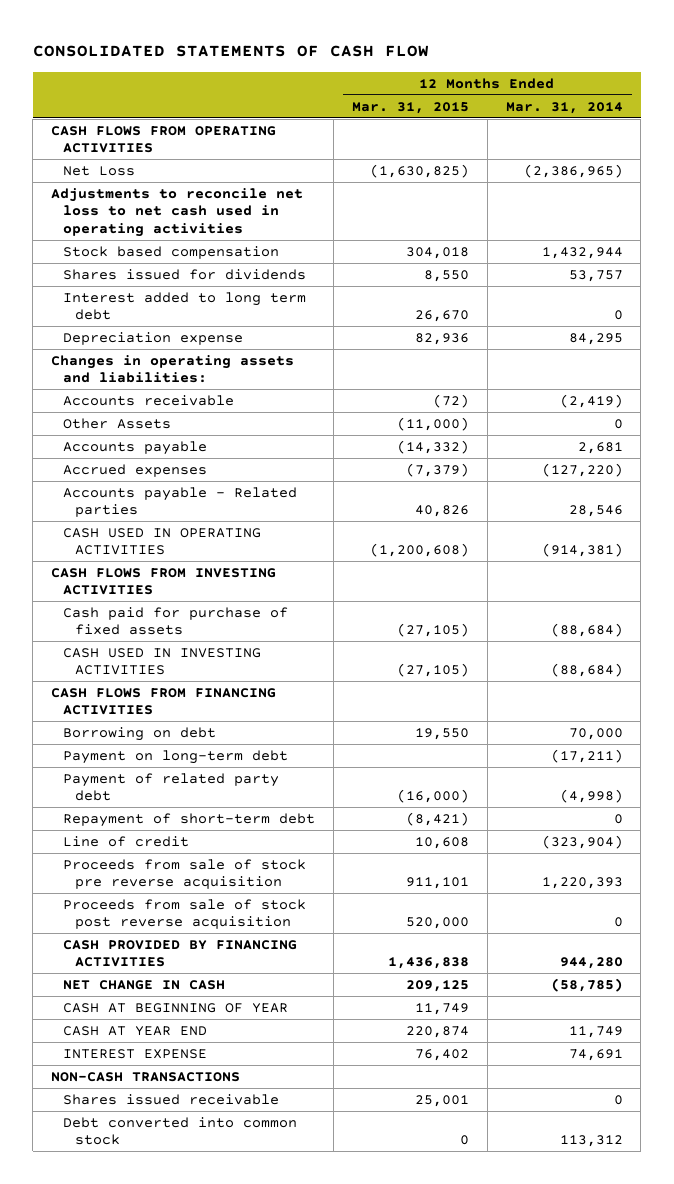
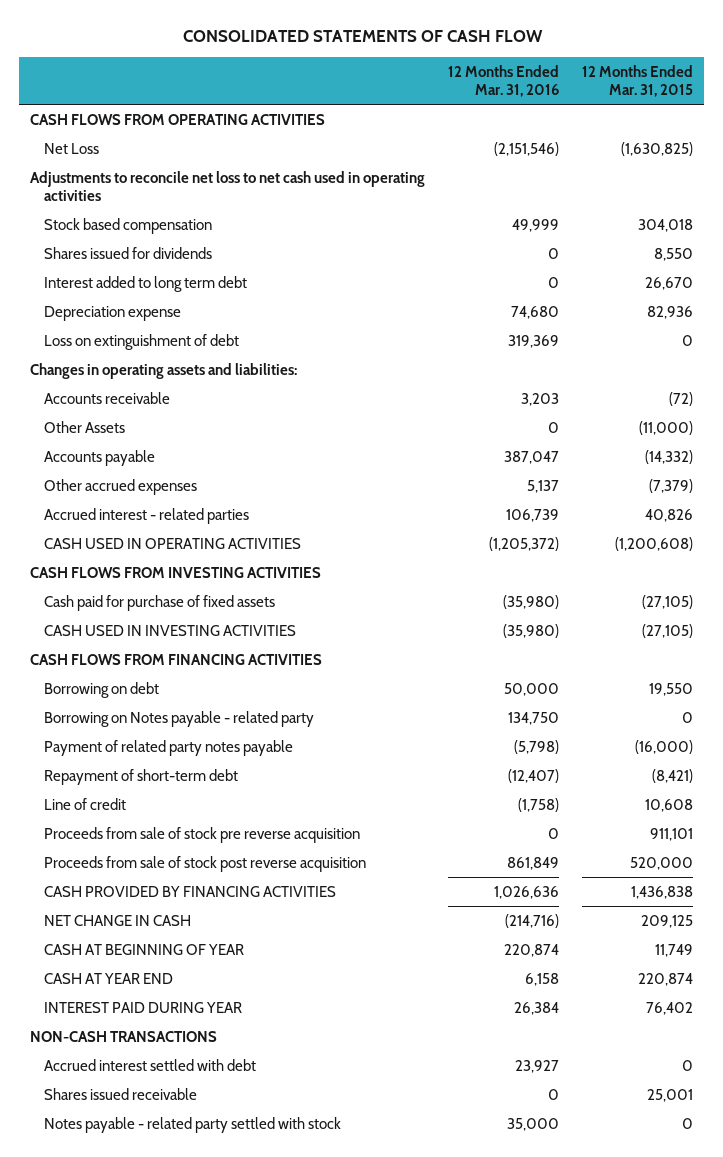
- | 12 Months Ended Mar. 31, 2015 | 12 Months Ended Mar. 31, 2014
+ | 12 Months Ended Mar. 31, 2016 | 12 Months Ended Mar. 31, 2015
+ Loss on extinguishment of debt | 319,369 | 0
- Accrued expenses | (7,379) | (127,220)
- Accounts payable - Related parties | 40,826 | 28,546
+ Other accrued expenses | 5,137 | (7,379)
+ Accrued interest - related parties | 106,739 | 40,826
- Payment on long-term debt | | (17,211)
- Payment of related party debt | (16,000) | (4,998)
+ Borrowing on Notes payable - related party | 134,750 | 0
+ Payment of related party notes payable | (5,798) | (16,000)
- INTEREST EXPENSE | 76,402 | 74,691
+ INTEREST PAID DURING YEAR | 26,384 | 76,402
+ Accrued interest settled with debt | 23,927 | 0
- Debt converted into common stock | 0 | 113,312
+ Notes payable - related party settled with stock | 35,000 | 0

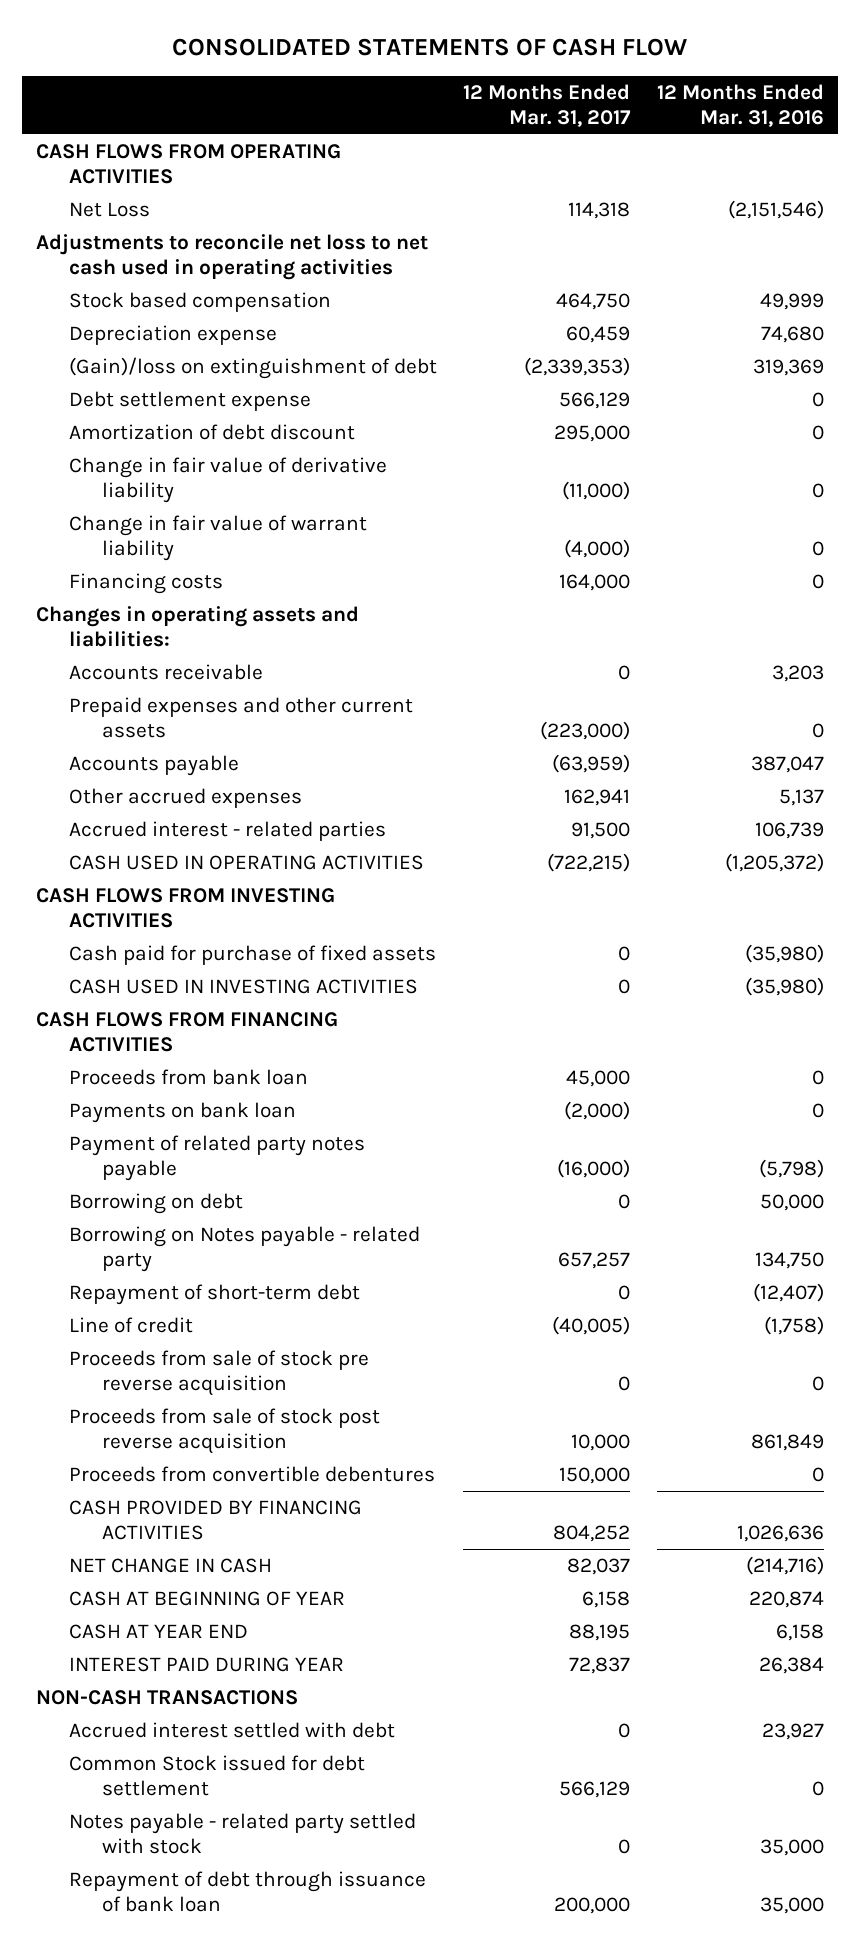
- | 12 Months Ended Mar. 31, 2016 | 12 Months Ended Mar. 31, 2015
+ | 12 Months Ended Mar. 31, 2017 | 12 Months Ended Mar. 31, 2016
- Shares issued for dividends | 0 | 8,550
- Interest added to long term debt | 0 | 26,670
- Loss on extinguishment of debt | 319,369 | 0
+ (Gain)/loss on extinguishment of debt | (2,339,353) | 319,369
+ Debt settlement expense | 566,129 | 0
+ Amortization of debt discount | 295,000 | 0
+ Change in fair value of derivative liability | (11,000) | 0
+ Change in fair value of warrant liability | (4,000) | 0
+ Financing costs | 164,000 | 0
- Other Assets | 0 | (11,000)
+ Prepaid expenses and other current assets | (223,000) | 0
+ Proceeds from bank loan | 45,000 | 0
+ Payments on bank loan | (2,000) | 0
moved up: Payment of related party notes payable | (16,000) | (5,798)
+ Proceeds from convertible debentures | 150,000 | 0
- Shares issued receivable | 0 | 25,001
+ Common Stock issued for debt settlement | 566,129 | 0
+ Repayment of debt through issuance of bank loan | 200,000 | 35,000

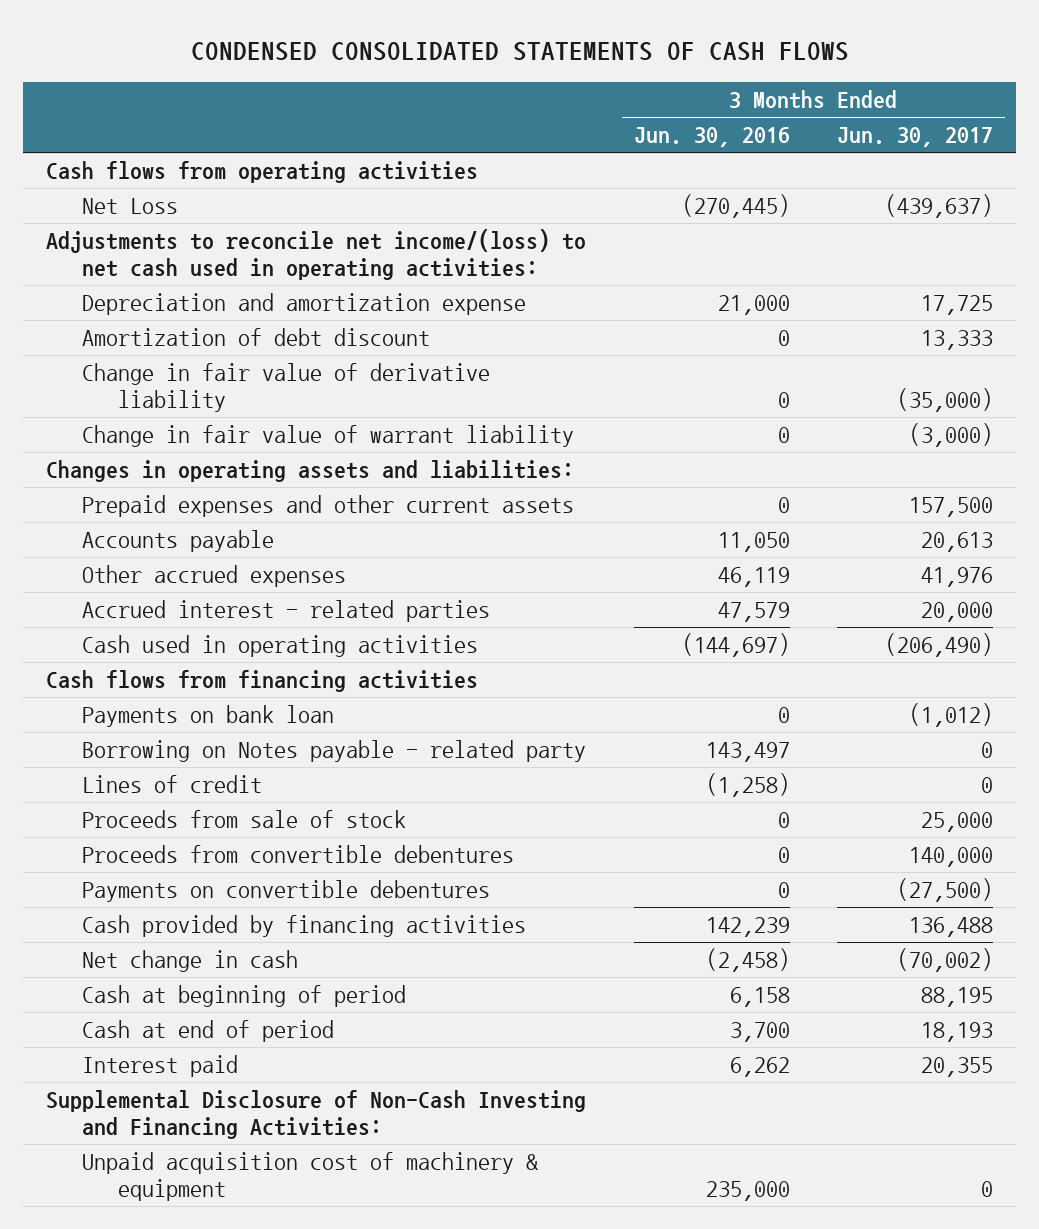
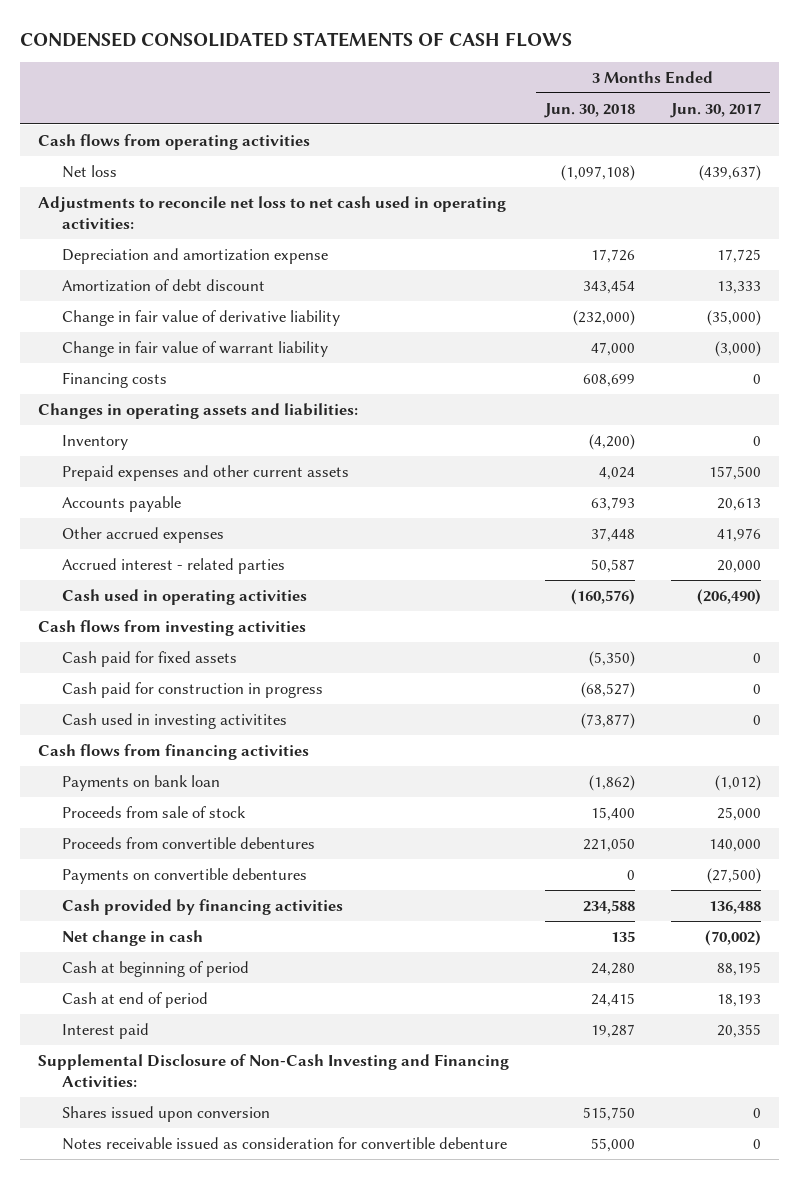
- | 3 Months Ended Jun. 30, 2016 | 3 Months Ended Jun. 30, 2017
+ | 3 Months Ended Jun. 30, 2018 | 3 Months Ended Jun. 30, 2017
- Net Loss | (270,445) | (439,637)
- Adjustments to reconcile net income/(loss) to net cash used in operating activities:
+ Net loss | (1,097,108) | (439,637)
+ Adjustments to reconcile net loss to net cash used in operating activities:
+ Financing costs | 608,699 | 0
+ Inventory | (4,200) | 0
+ Cash flows from investing activities
+ Cash paid for fixed assets | (5,350) | 0
+ Cash paid for construction in progress | (68,527) | 0
+ Cash used in investing activitites | (73,877) | 0
- Borrowing on Notes payable - related party | 143,497 | 0
- Lines of credit | (1,258) | 0
- Unpaid acquisition cost of machinery & equipment | 235,000 | 0
+ Shares issued upon conversion | 515,750 | 0
+ Notes receivable issued as consideration for convertible debenture | 55,000 | 0

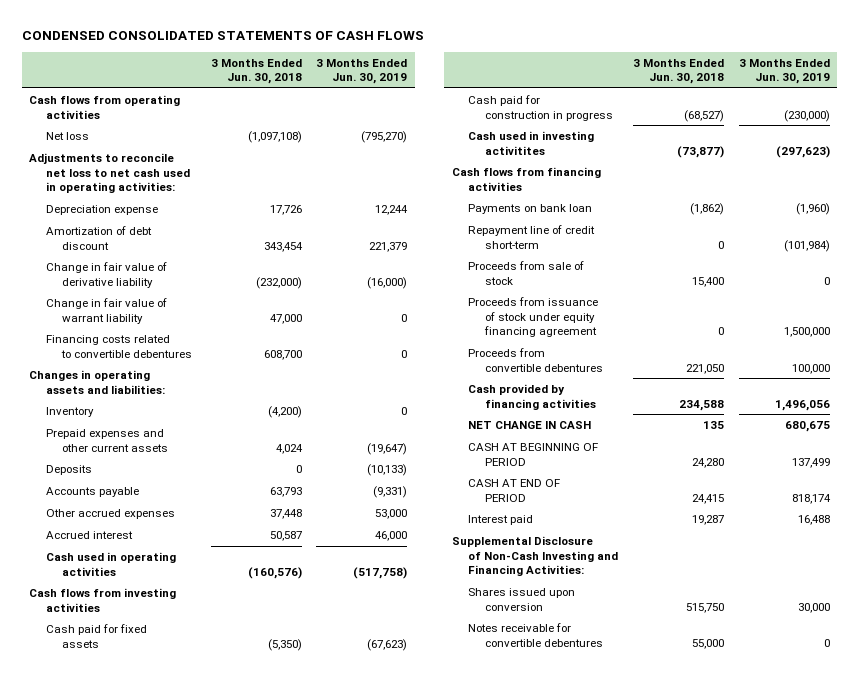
- | 3 Months Ended Jun. 30, 2018 | 3 Months Ended Jun. 30, 2017
+ | 3 Months Ended Jun. 30, 2018 | 3 Months Ended Jun. 30, 2019
- Depreciation and amortization expense | 17,726 | 17,725
+ Depreciation expense | 17,726 | 12,244
- Financing costs | 608,699 | 0
+ Financing costs related to convertible debentures | 608,700 | 0
+ Deposits | 0 | (10,133)
- Accrued interest - related parties | 50,587 | 20,000
+ Accrued interest | 50,587 | 46,000
+ Repayment line of credit short-term | 0 | (101,984)
+ Proceeds from issuance of stock under equity financing agreement | 0 | 1,500,000
- Payments on convertible debentures | 0 | (27,500)
- Net change in cash | 135 | (70,002)
- Cash at beginning of period | 24,280 | 88,195
- Cash at end of period | 24,415 | 18,193
+ NET CHANGE IN CASH | 135 | 680,675
+ CASH AT BEGINNING OF PERIOD | 24,280 | 137,499
+ CASH AT END OF PERIOD | 24,415 | 818,174
- Notes receivable issued as consideration for convertible debenture | 55,000 | 0
+ Notes receivable for convertible debentures | 55,000 | 0

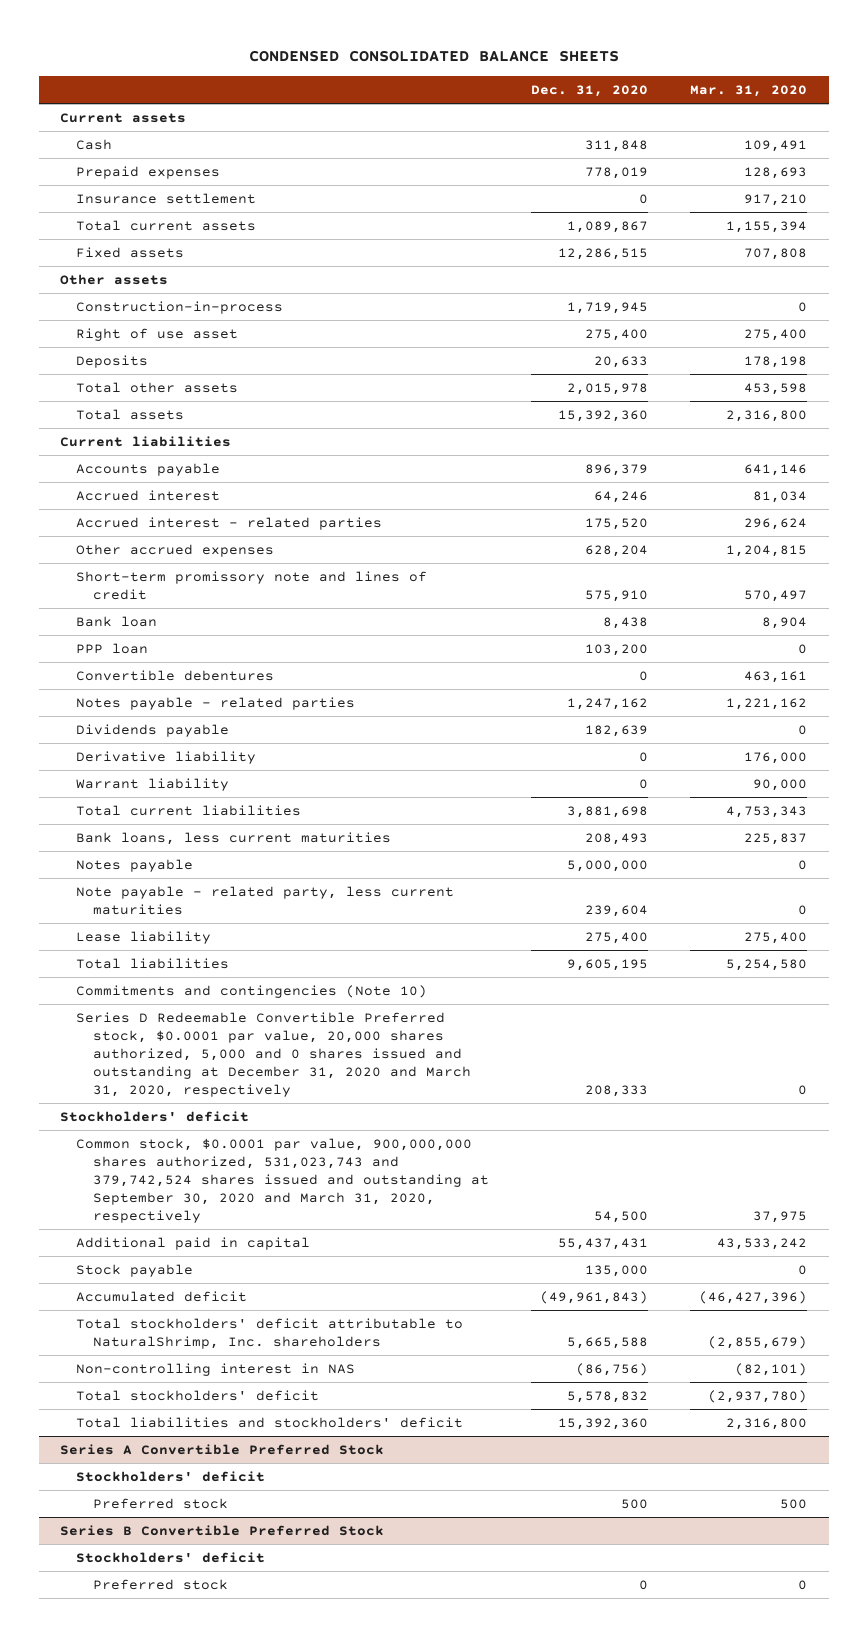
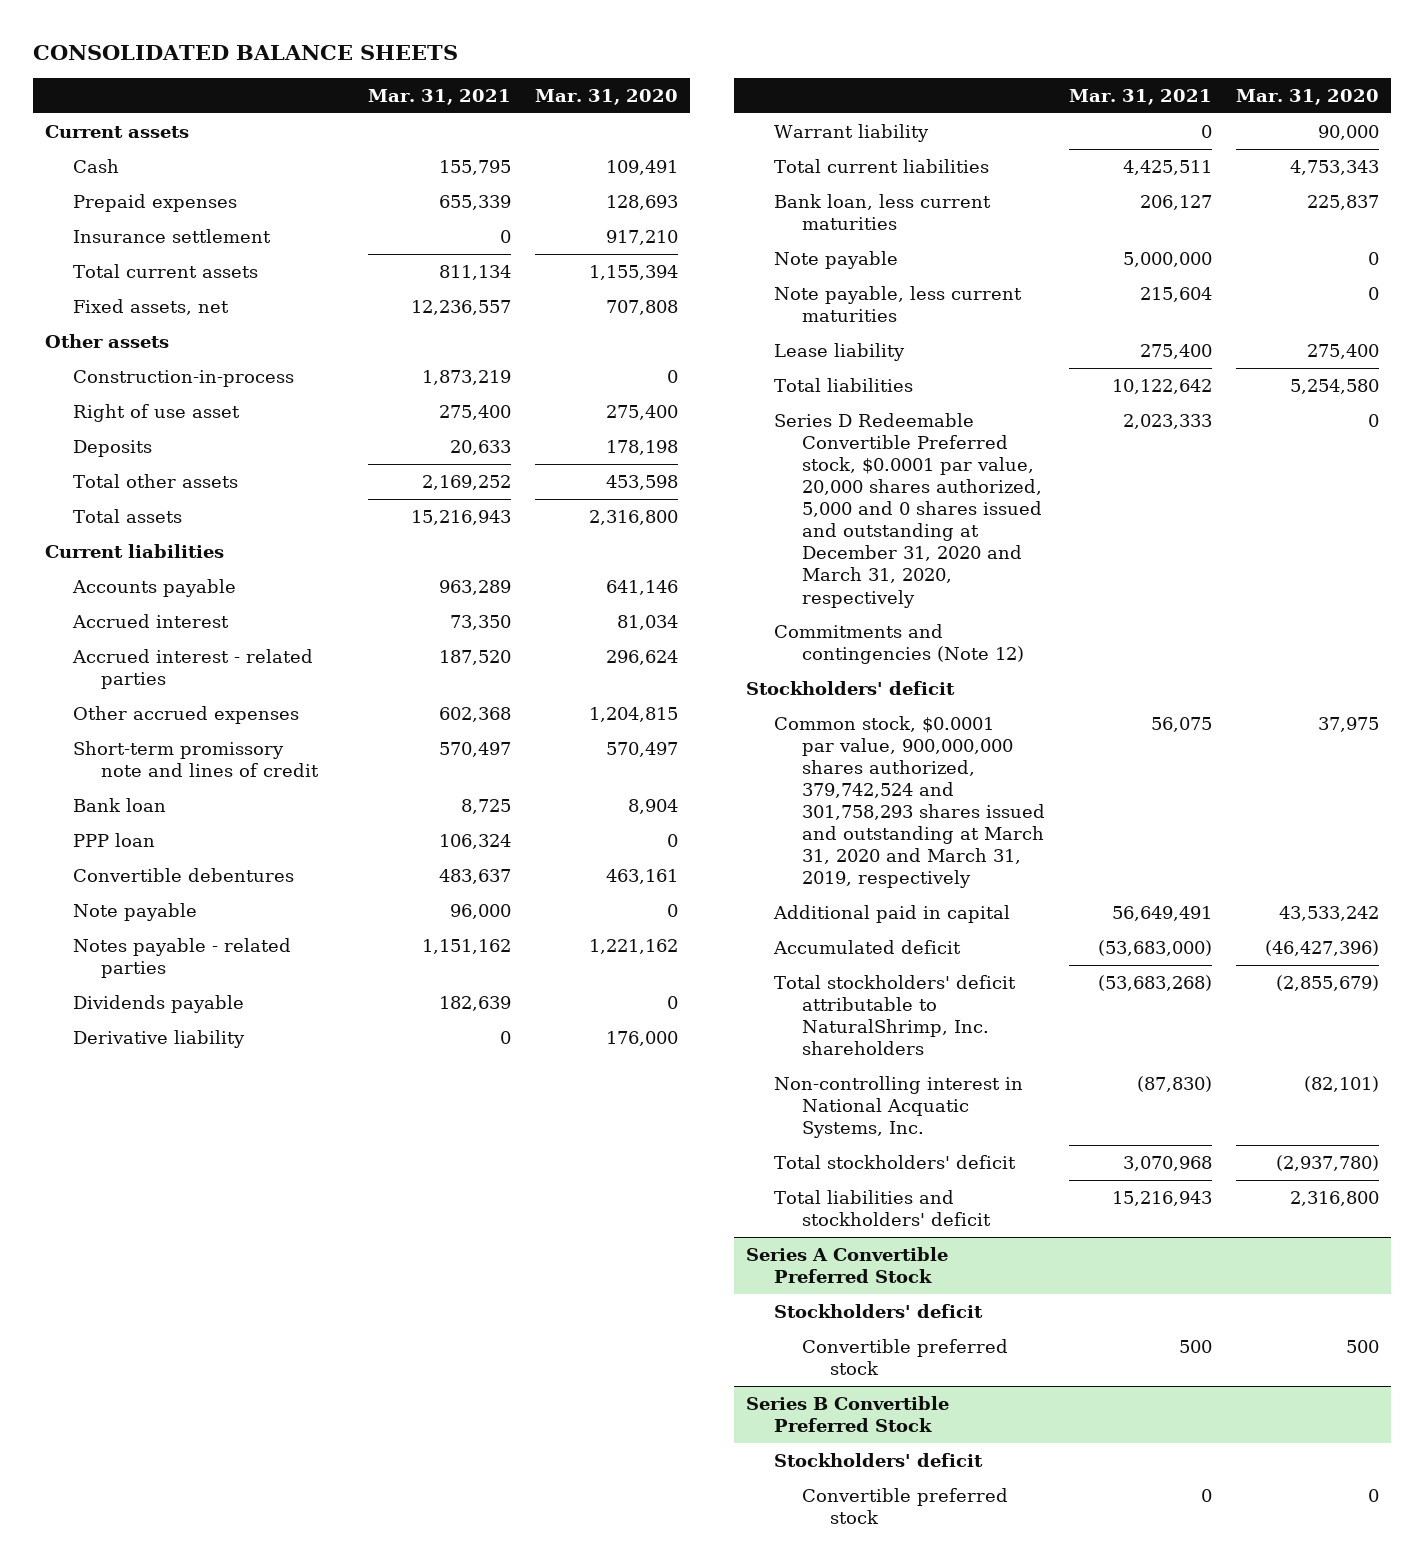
- CONDENSED CONSOLIDATED BALANCE SHEETS
+ CONSOLIDATED BALANCE SHEETS
- | Dec. 31, 2020 | Mar. 31, 2020
+ | Mar. 31, 2021 | Mar. 31, 2020
- Fixed assets | 12,286,515 | 707,808
+ Fixed assets, net | 12,236,557 | 707,808
+ Note payable | 96,000 | 0
- Bank loans, less current maturities | 208,493 | 225,837
- Notes payable | 5,000,000 | 0
- Note payable - related party, less current maturities | 239,604 | 0
+ Bank loan, less current maturities | 206,127 | 225,837
+ Note payable | 5,000,000 | 0
+ Note payable, less current maturities | 215,604 | 0
- Commitments and contingencies (Note 10)
+ Commitments and contingencies (Note 12)
- Common stock, $0.0001 par value, 900,000,000 shares authorized, 531,023,743 and 379,742,524 shares issued and outstanding at September 30, 2020 and March 31, 2020, respectively | 54,500 | 37,975
+ Common stock, $0.0001 par value, 900,000,000 shares authorized, 379,742,524 and 301,758,293 shares issued and outstanding at March 31, 2020 and March 31, 2019, respectively | 56,075 | 37,975
- Stock payable | 135,000 | 0
- Non-controlling interest in NAS | (86,756) | (82,101)
+ Non-controlling interest in National Acquatic Systems, Inc. | (87,830) | (82,101)
@ Series A Convertible Preferred Stock
- Preferred stock | 500 | 500
+ Convertible preferred stock | 500 | 500
@ Series B Convertible Preferred Stock
- Preferred stock | 0 | 0
+ Convertible preferred stock | 0 | 0

